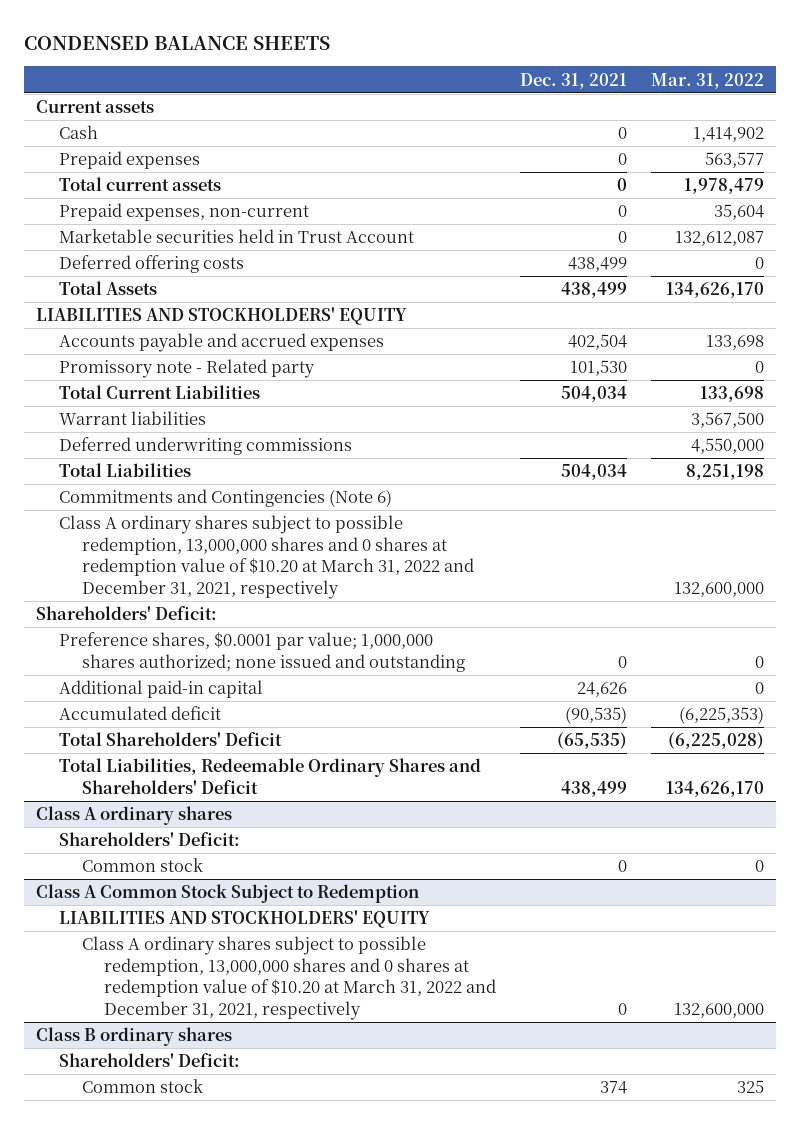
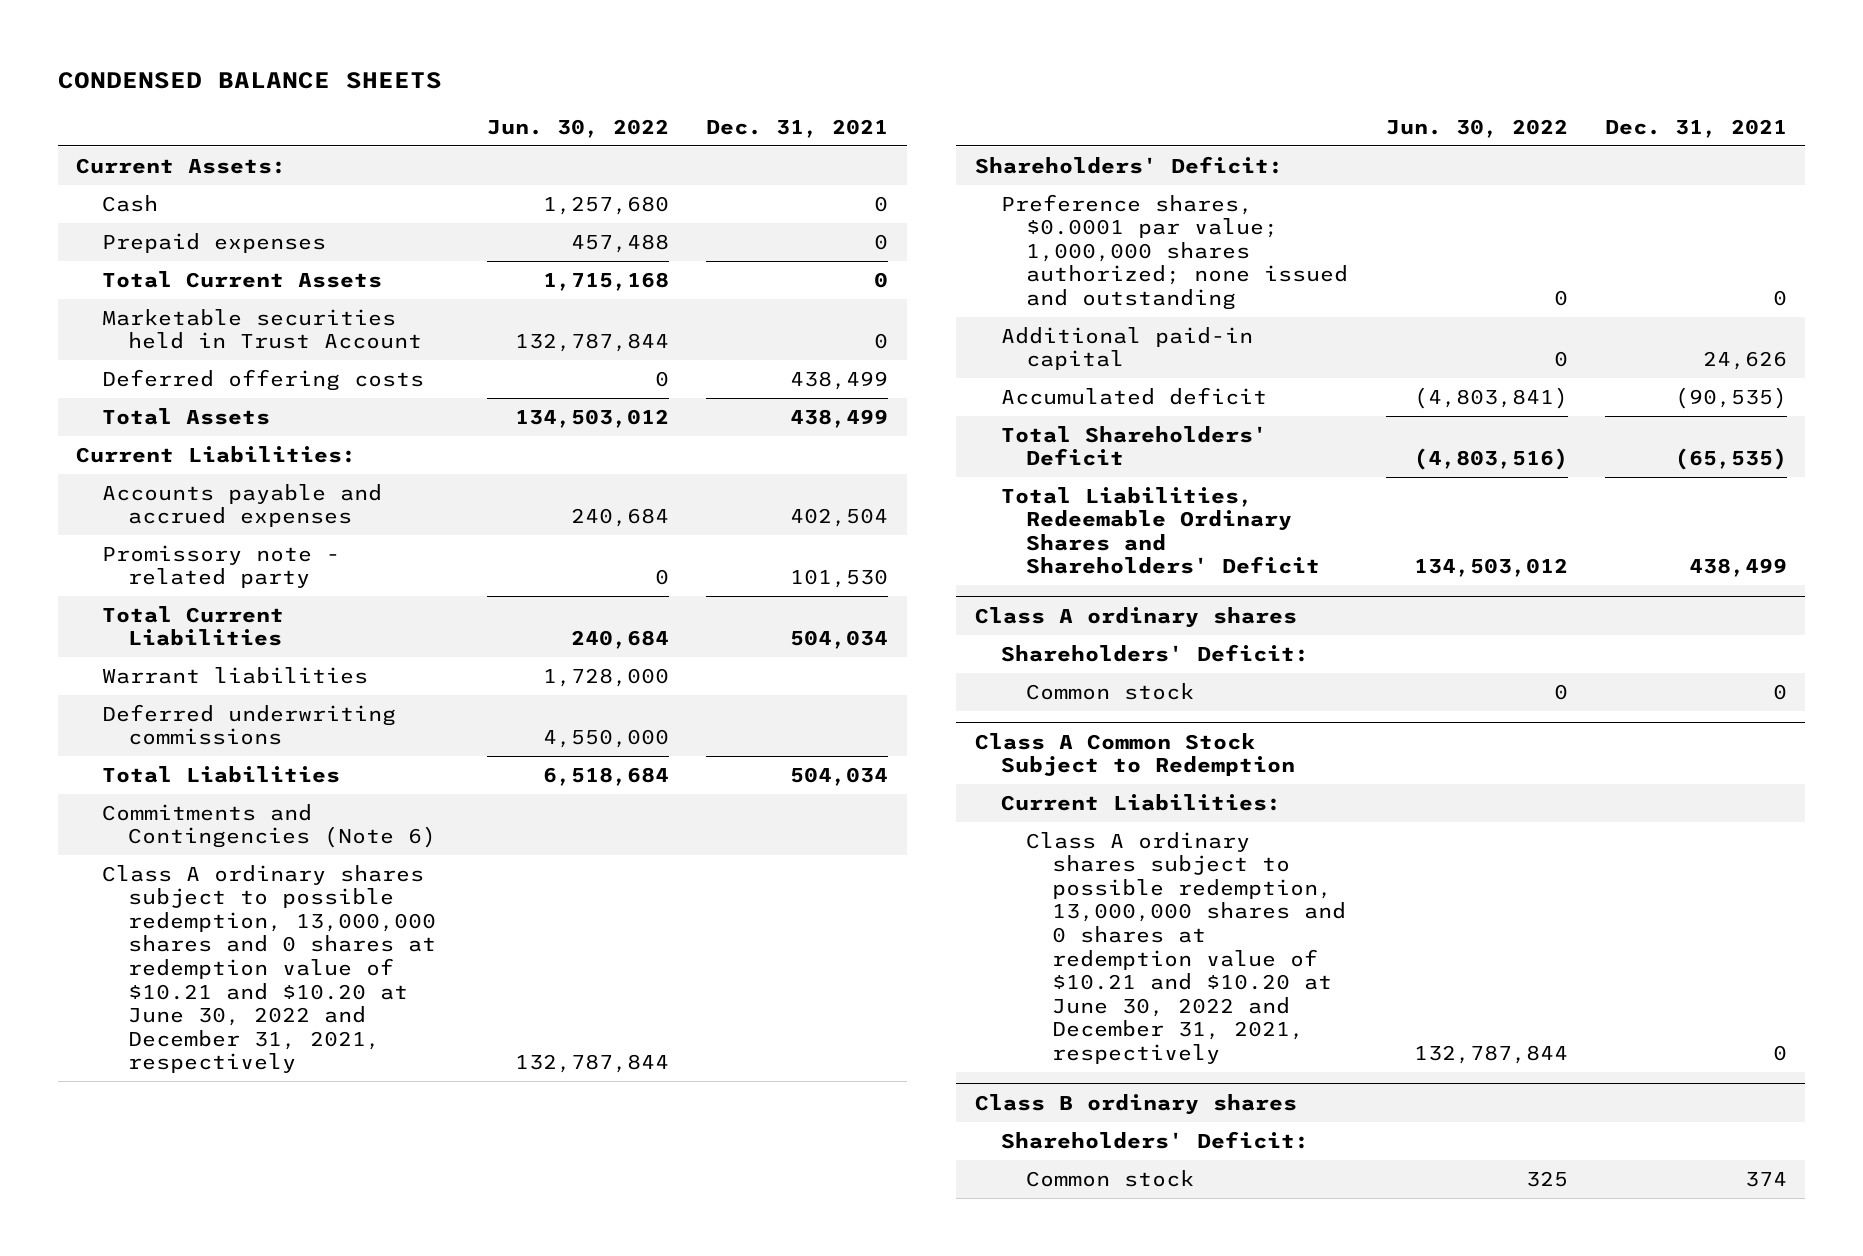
- | Dec. 31, 2021 | Mar. 31, 2022
+ | Jun. 30, 2022 | Dec. 31, 2021
- Current assets
+ Current Assets:
- Total current assets | 0 | 1,978,479
- Prepaid expenses, non-current | 0 | 35,604
+ Total Current Assets | 1,715,168 | 0
- LIABILITIES AND STOCKHOLDERS' EQUITY
+ Current Liabilities:
- Promissory note - Related party | 101,530 | 0
+ Promissory note - related party | 0 | 101,530
- Class A ordinary shares subject to possible redemption, 13,000,000 shares and 0 shares at redemption value of $10.20 at March 31, 2022 and December 31, 2021, respectively | | 132,600,000
+ Class A ordinary shares subject to possible redemption, 13,000,000 shares and 0 shares at redemption value of $10.21 and $10.20 at June 30, 2022 and December 31, 2021, respectively | 132,787,844 |
@ Class A Common Stock Subject to Redemption
- LIABILITIES AND STOCKHOLDERS' EQUITY
- Class A ordinary shares subject to possible redemption, 13,000,000 shares and 0 shares at redemption value of $10.20 at March 31, 2022 and December 31, 2021, respectively | 0 | 132,600,000
+ Current Liabilities:
+ Class A ordinary shares subject to possible redemption, 13,000,000 shares and 0 shares at redemption value of $10.21 and $10.20 at June 30, 2022 and December 31, 2021, respectively | 132,787,844 | 0

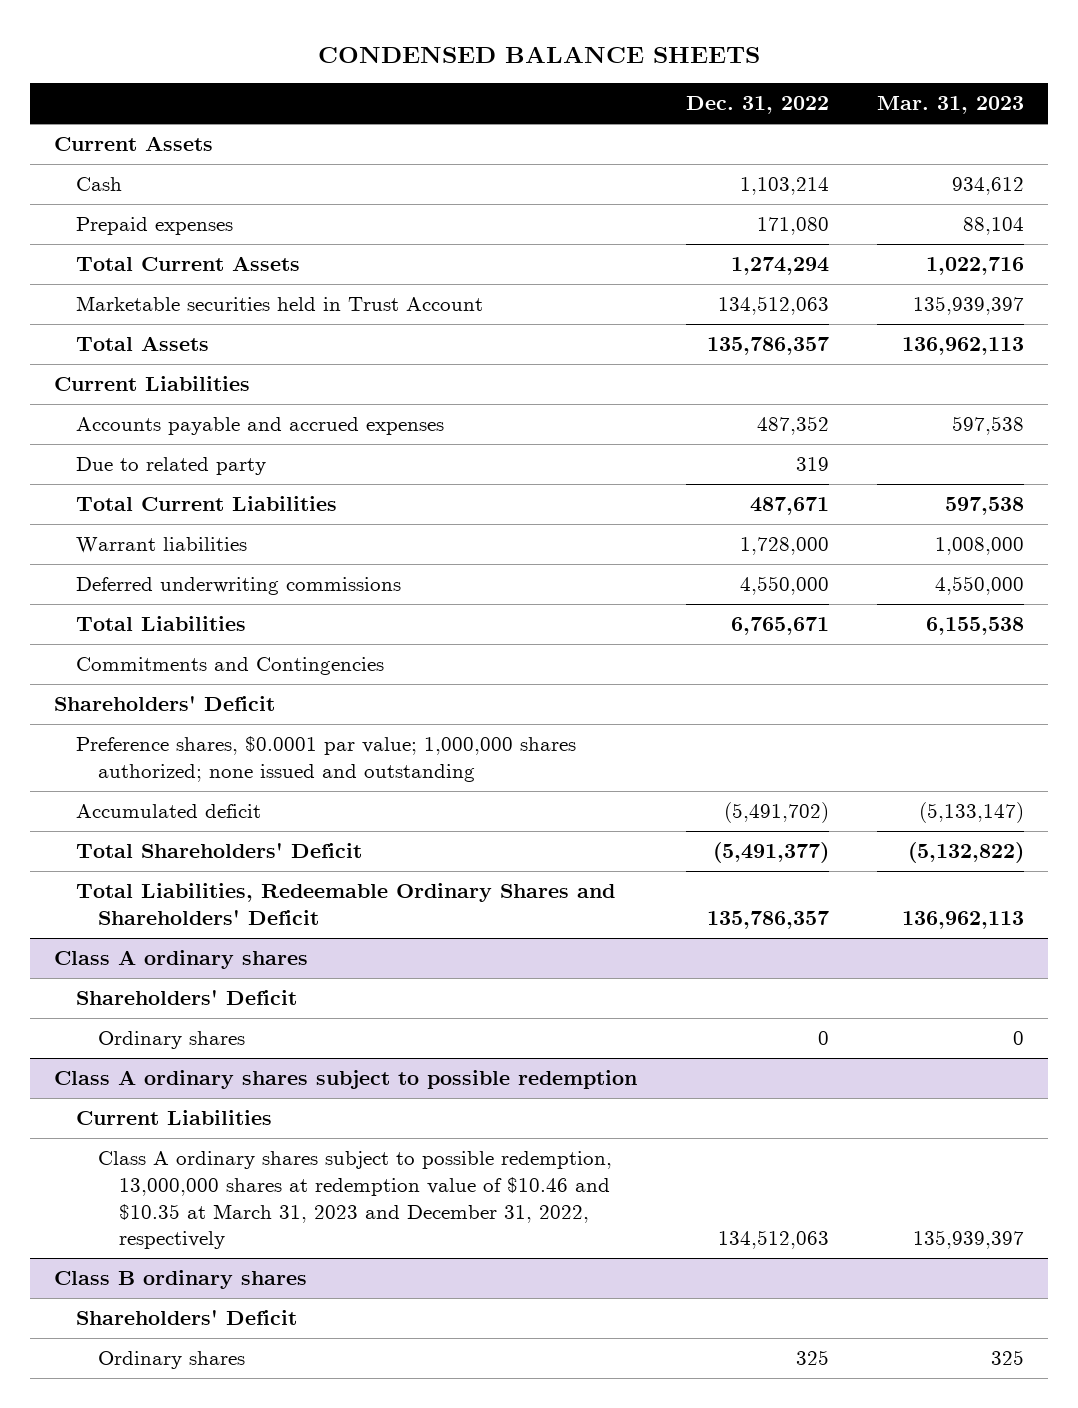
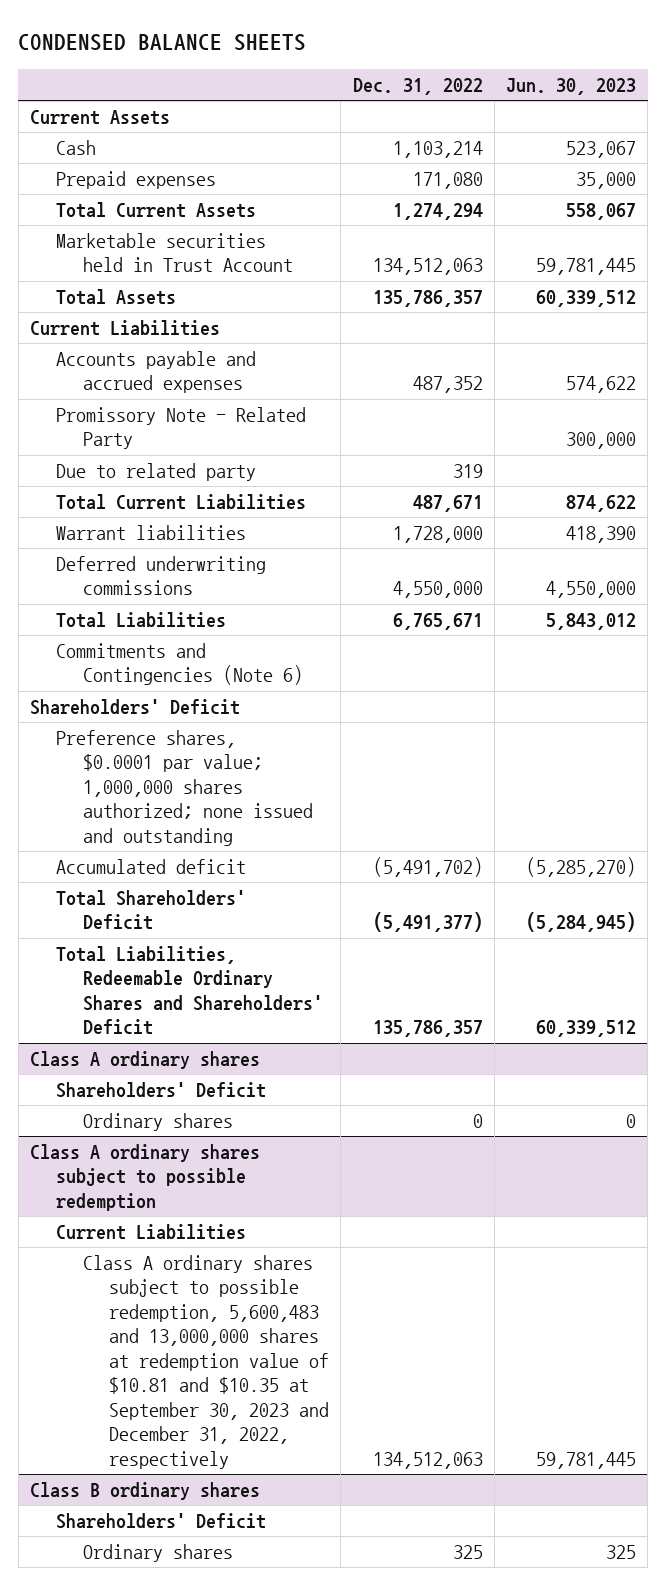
- | Dec. 31, 2022 | Mar. 31, 2023
+ | Dec. 31, 2022 | Jun. 30, 2023
+ Promissory Note - Related Party | | 300,000
- Commitments and Contingencies
+ Commitments and Contingencies (Note 6)
@ Class A ordinary shares subject to possible redemption
- Class A ordinary shares subject to possible redemption, 13,000,000 shares at redemption value of $10.46 and $10.35 at March 31, 2023 and December 31, 2022, respectively | 134,512,063 | 135,939,397
+ Class A ordinary shares subject to possible redemption, 5,600,483 and 13,000,000 shares at redemption value of $10.81 and $10.35 at September 30, 2023 and December 31, 2022, respectively | 134,512,063 | 59,781,445

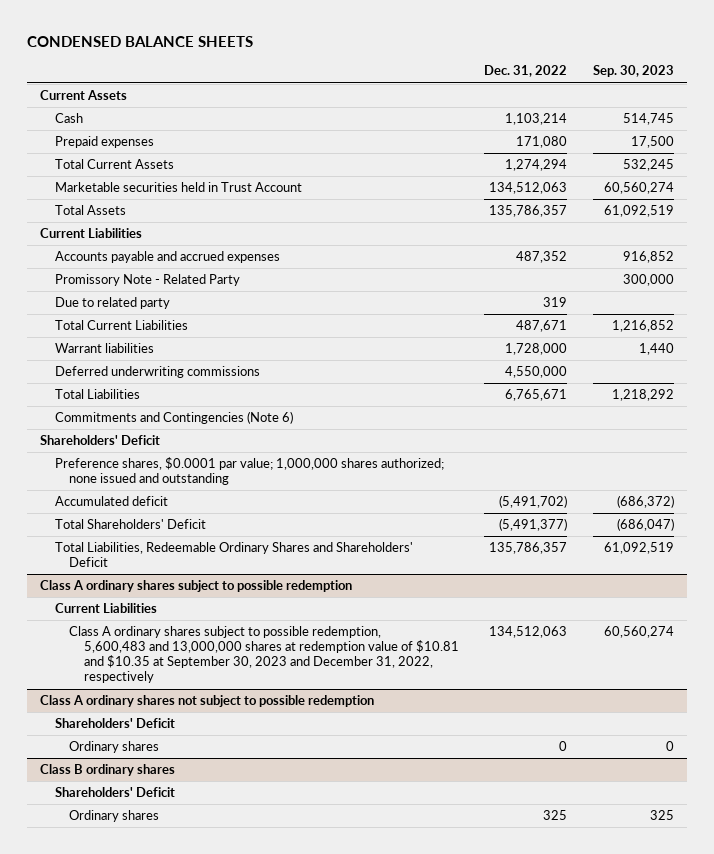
- | Dec. 31, 2022 | Jun. 30, 2023
+ | Dec. 31, 2022 | Sep. 30, 2023
- Class A ordinary shares
- Shareholders' Deficit
- Ordinary shares | 0 | 0
+ Class A ordinary shares not subject to possible redemption
+ Shareholders' Deficit
+ Ordinary shares | 0 | 0

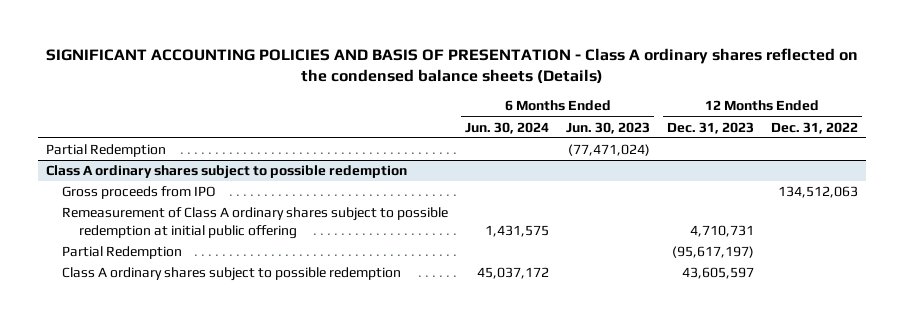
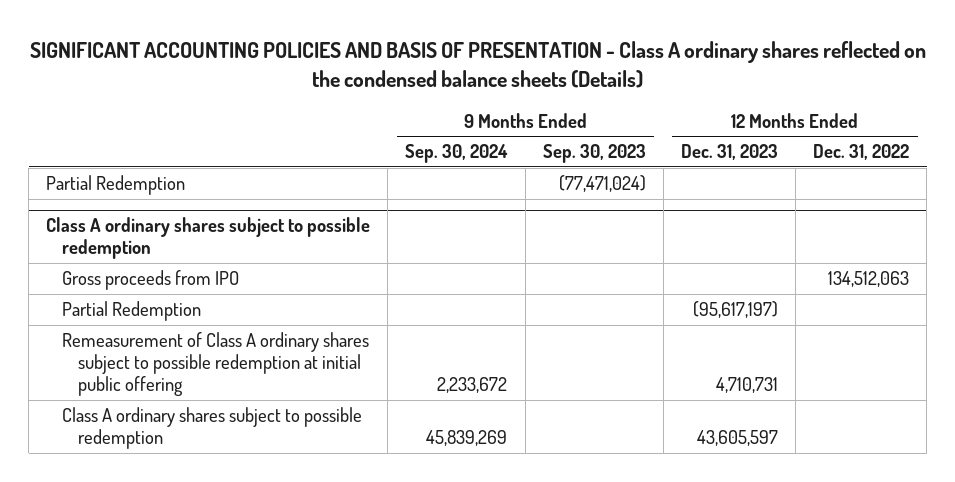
- | 6 Months Ended Jun. 30, 2024 | 6 Months Ended Jun. 30, 2023 | 12 Months Ended Dec. 31, 2023 | 12 Months Ended Dec. 31, 2022
+ | 9 Months Ended Sep. 30, 2024 | 9 Months Ended Sep. 30, 2023 | 12 Months Ended Dec. 31, 2023 | 12 Months Ended Dec. 31, 2022
@ Class A ordinary shares subject to possible redemption
moved down: Remeasurement of Class A ordinary shares subject to possible redemption at initial public offering | 2,233,672 | | 4,710,731 |

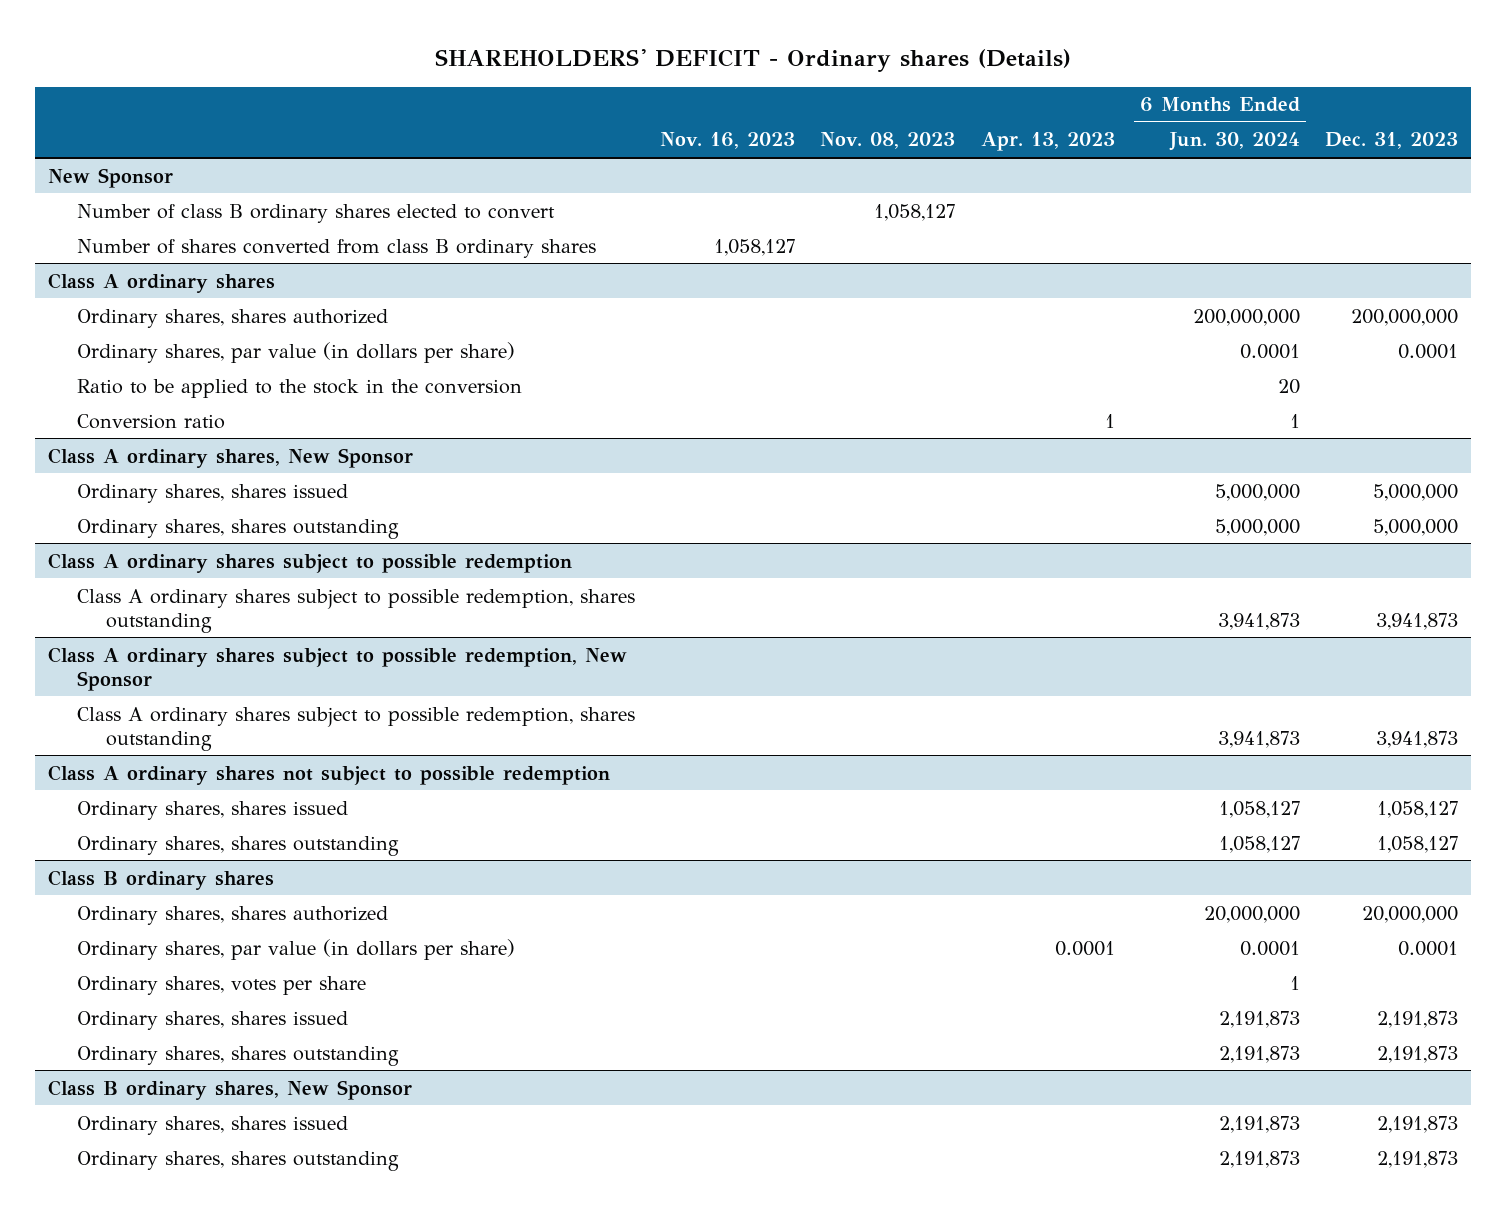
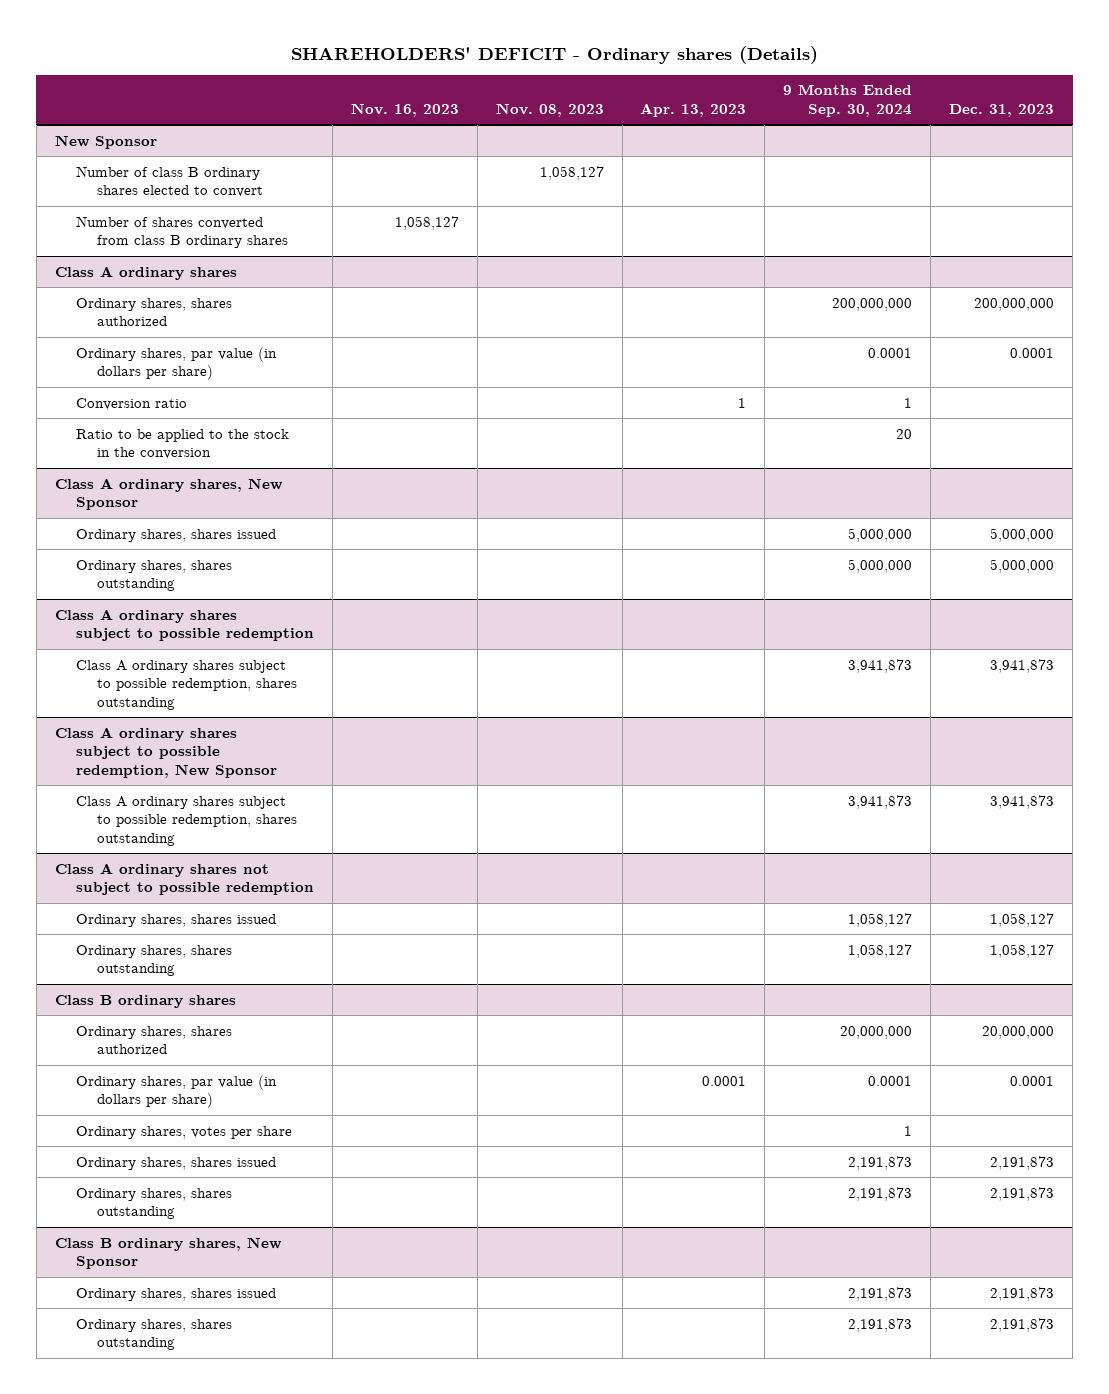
- | Nov. 16, 2023 | Nov. 08, 2023 | Apr. 13, 2023 | 6 Months Ended Jun. 30, 2024 | Dec. 31, 2023
+ | Nov. 16, 2023 | Nov. 08, 2023 | Apr. 13, 2023 | 9 Months Ended Sep. 30, 2024 | Dec. 31, 2023
@ Class A ordinary shares
moved down: Ratio to be applied to the stock in the conversion | | | | 20 |

